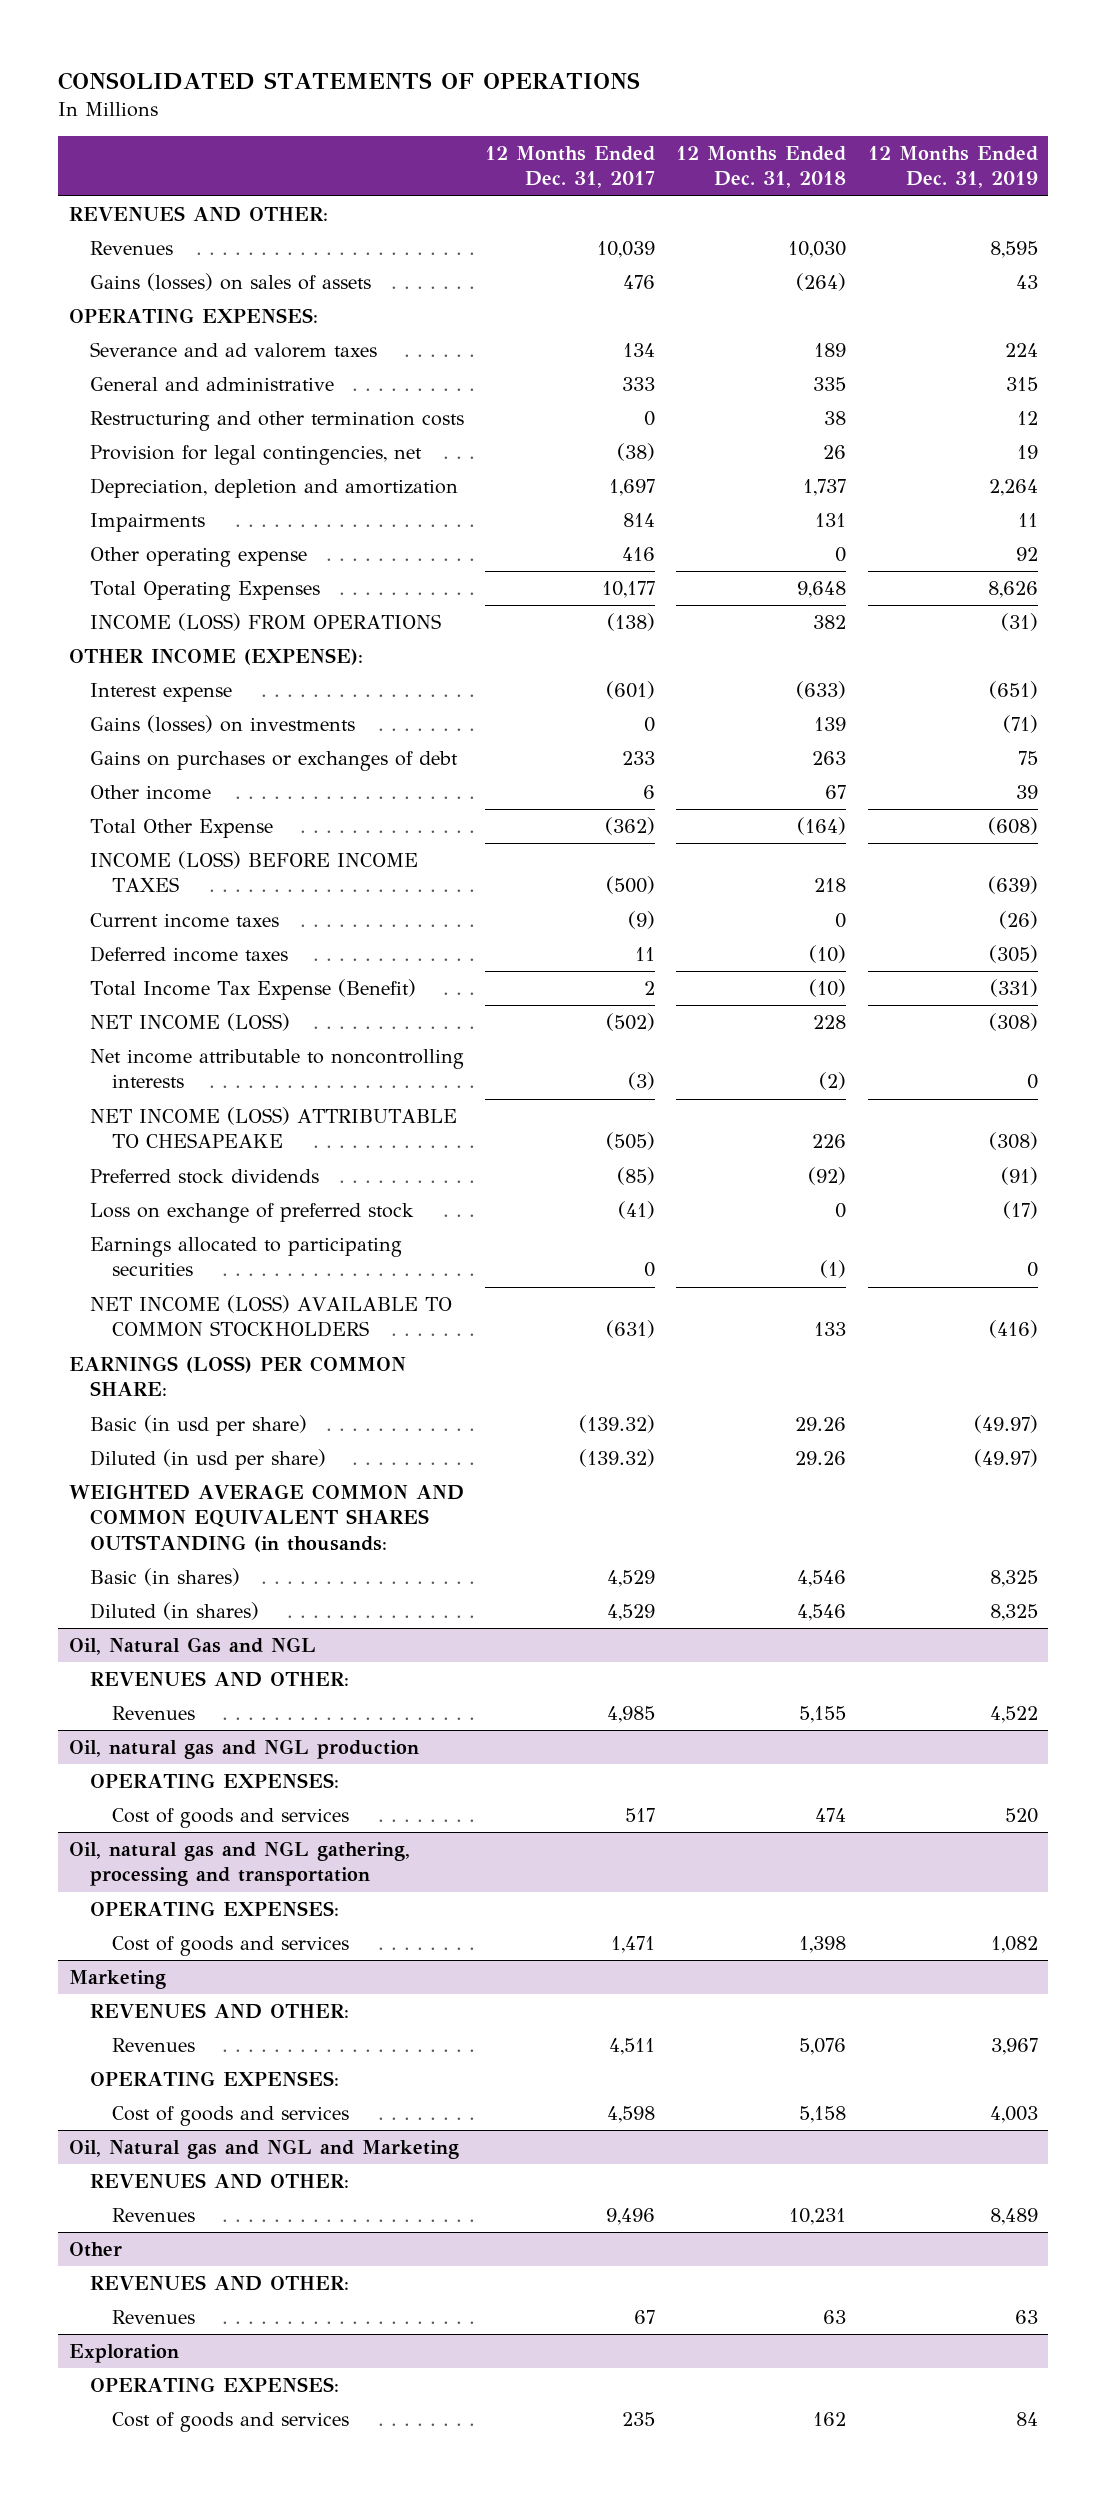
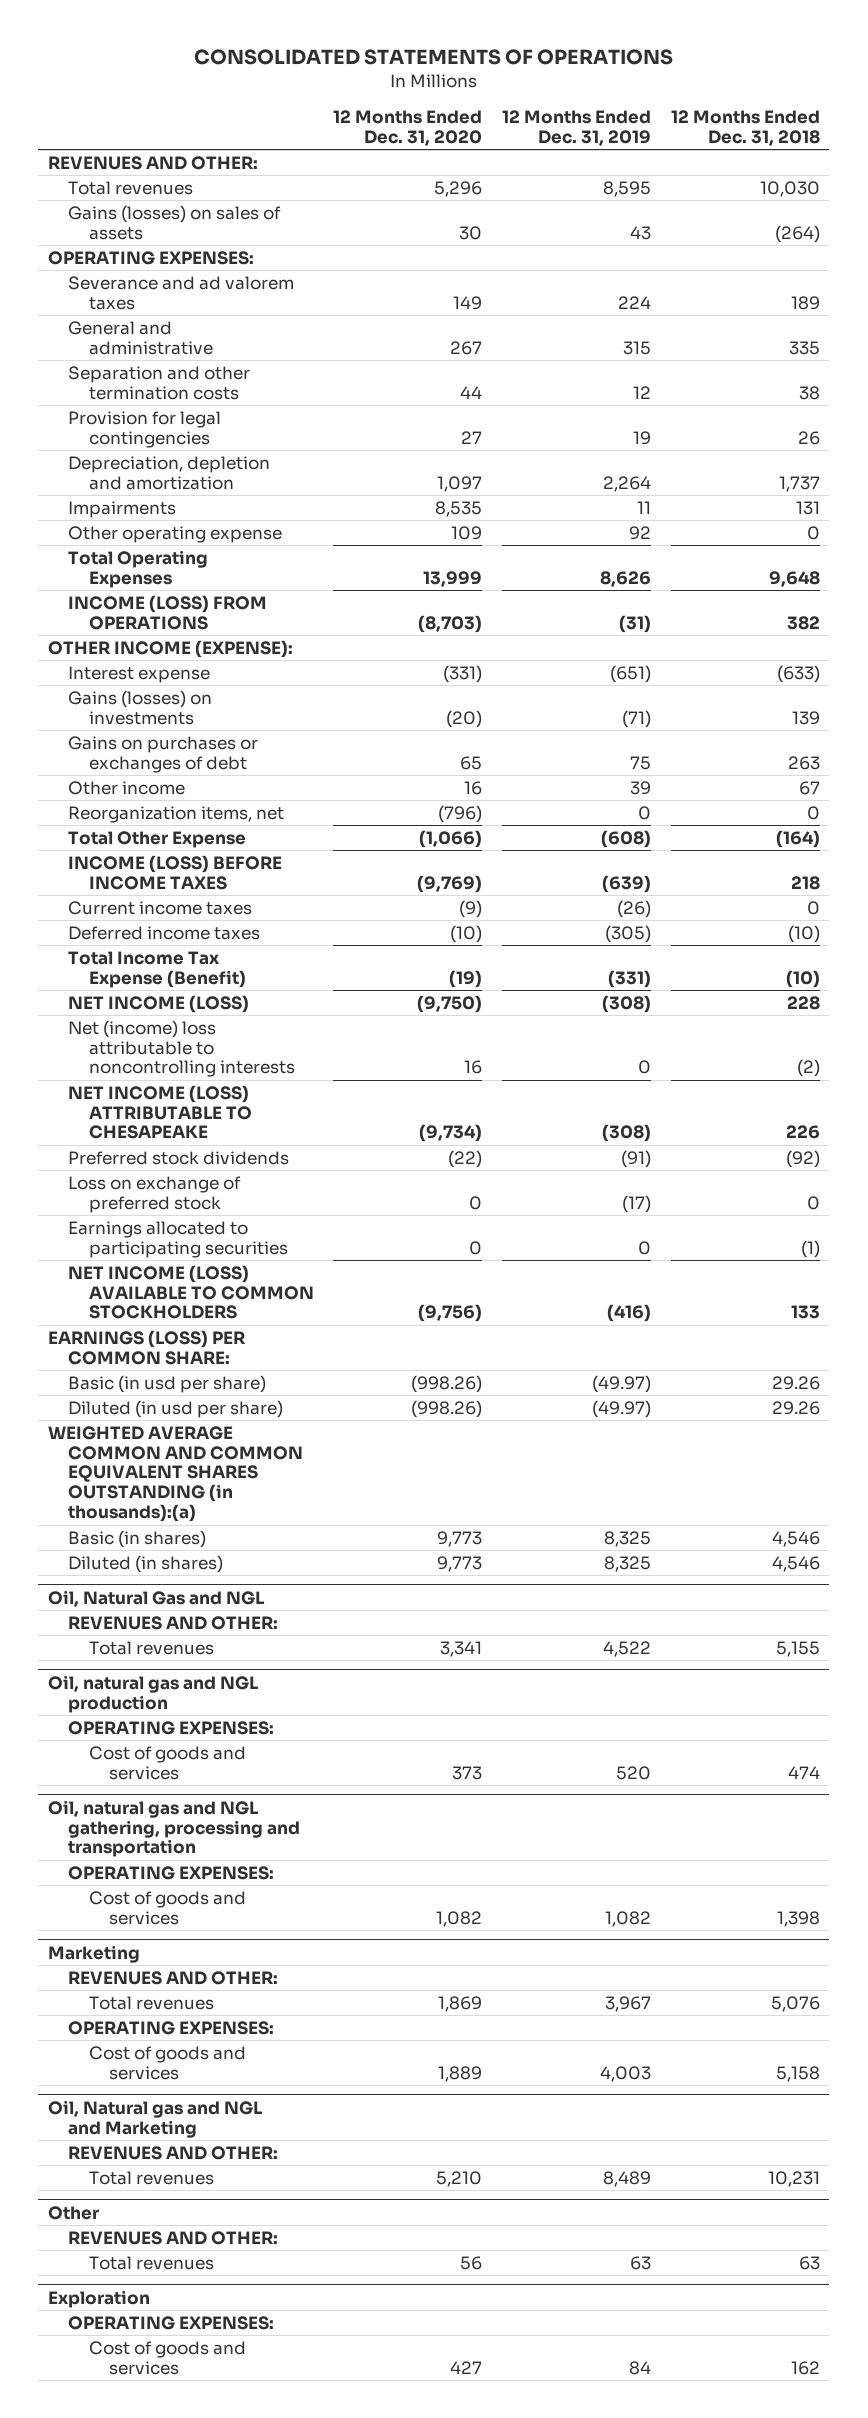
- | 12 Months Ended Dec. 31, 2017 | 12 Months Ended Dec. 31, 2018 | 12 Months Ended Dec. 31, 2019
+ | 12 Months Ended Dec. 31, 2020 | 12 Months Ended Dec. 31, 2019 | 12 Months Ended Dec. 31, 2018
- Revenues | 10,039 | 10,030 | 8,595
+ Total revenues | 5,296 | 8,595 | 10,030
- Restructuring and other termination costs | 0 | 38 | 12
- Provision for legal contingencies, net | (38) | 26 | 19
+ Separation and other termination costs | 44 | 12 | 38
+ Provision for legal contingencies | 27 | 19 | 26
+ Reorganization items, net | (796) | 0 | 0
- Net income attributable to noncontrolling interests | (3) | (2) | 0
+ Net (income) loss attributable to noncontrolling interests | 16 | 0 | (2)
- WEIGHTED AVERAGE COMMON AND COMMON EQUIVALENT SHARES OUTSTANDING (in thousands:
+ WEIGHTED AVERAGE COMMON AND COMMON EQUIVALENT SHARES OUTSTANDING (in thousands):(a)
@ Oil, Natural Gas and NGL
- Revenues | 4,985 | 5,155 | 4,522
+ Total revenues | 3,341 | 4,522 | 5,155
@ Marketing
- Revenues | 4,511 | 5,076 | 3,967
+ Total revenues | 1,869 | 3,967 | 5,076
@ Oil, Natural gas and NGL and Marketing
- Revenues | 9,496 | 10,231 | 8,489
+ Total revenues | 5,210 | 8,489 | 10,231
@ Other
- Revenues | 67 | 63 | 63
+ Total revenues | 56 | 63 | 63

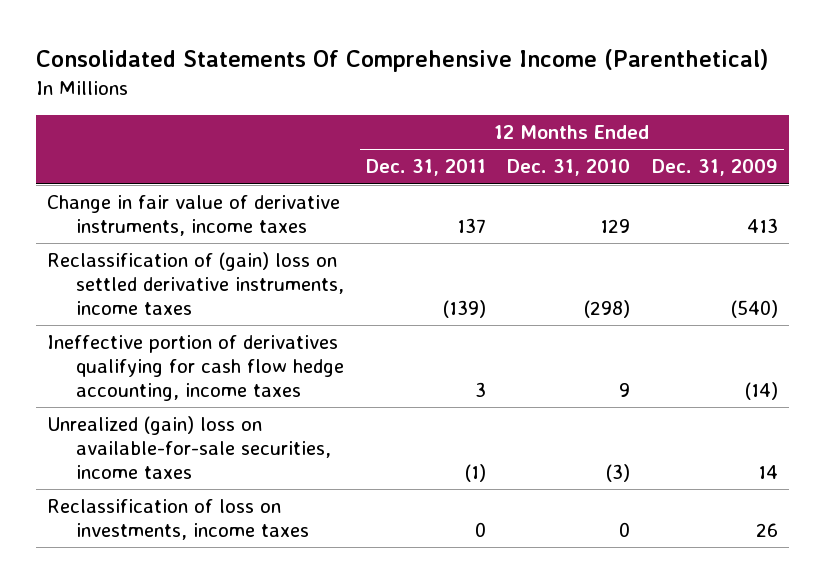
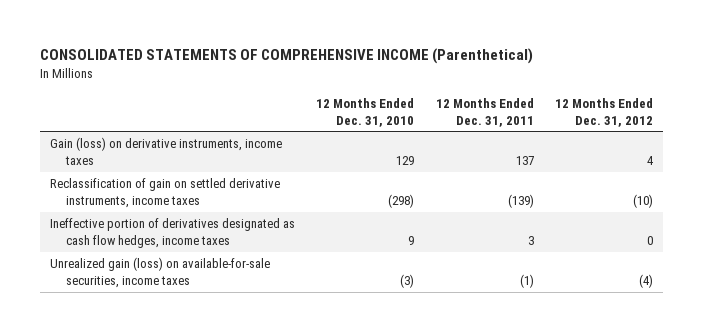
- Consolidated Statements Of Comprehensive Income (Parenthetical)
+ CONSOLIDATED STATEMENTS OF COMPREHENSIVE INCOME (Parenthetical)
- | 12 Months Ended Dec. 31, 2011 | 12 Months Ended Dec. 31, 2010 | 12 Months Ended Dec. 31, 2009
+ | 12 Months Ended Dec. 31, 2010 | 12 Months Ended Dec. 31, 2011 | 12 Months Ended Dec. 31, 2012
- Change in fair value of derivative instruments, income taxes | 137 | 129 | 413
- Reclassification of (gain) loss on settled derivative instruments, income taxes | (139) | (298) | (540)
- Ineffective portion of derivatives qualifying for cash flow hedge accounting, income taxes | 3 | 9 | (14)
- Unrealized (gain) loss on available-for-sale securities, income taxes | (1) | (3) | 14
- Reclassification of loss on investments, income taxes | 0 | 0 | 26
+ Gain (loss) on derivative instruments, income taxes | 129 | 137 | 4
+ Reclassification of gain on settled derivative instruments, income taxes | (298) | (139) | (10)
+ Ineffective portion of derivatives designated as cash flow hedges, income taxes | 9 | 3 | 0
+ Unrealized gain (loss) on available-for-sale securities, income taxes | (3) | (1) | (4)

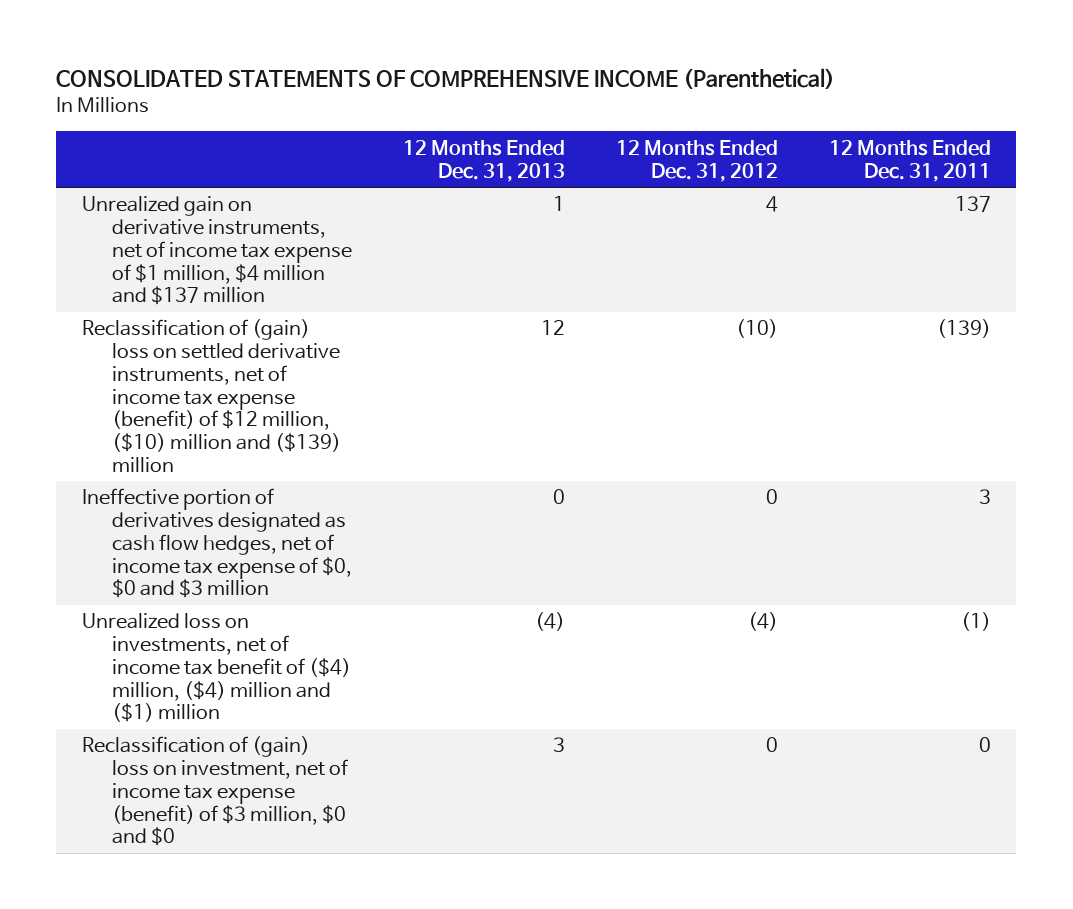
- | 12 Months Ended Dec. 31, 2010 | 12 Months Ended Dec. 31, 2011 | 12 Months Ended Dec. 31, 2012
+ | 12 Months Ended Dec. 31, 2013 | 12 Months Ended Dec. 31, 2012 | 12 Months Ended Dec. 31, 2011
- Gain (loss) on derivative instruments, income taxes | 129 | 137 | 4
- Reclassification of gain on settled derivative instruments, income taxes | (298) | (139) | (10)
- Ineffective portion of derivatives designated as cash flow hedges, income taxes | 9 | 3 | 0
- Unrealized gain (loss) on available-for-sale securities, income taxes | (3) | (1) | (4)
+ Unrealized gain on derivative instruments, net of income tax expense of $1 million, $4 million and $137 million | 1 | 4 | 137
+ Reclassification of (gain) loss on settled derivative instruments, net of income tax expense (benefit) of $12 million, ($10) million and ($139) million | 12 | (10) | (139)
+ Ineffective portion of derivatives designated as cash flow hedges, net of income tax expense of $0, $0 and $3 million | 0 | 0 | 3
+ Unrealized loss on investments, net of income tax benefit of ($4) million, ($4) million and ($1) million | (4) | (4) | (1)
+ Reclassification of (gain) loss on investment, net of income tax expense (benefit) of $3 million, $0 and $0 | 3 | 0 | 0

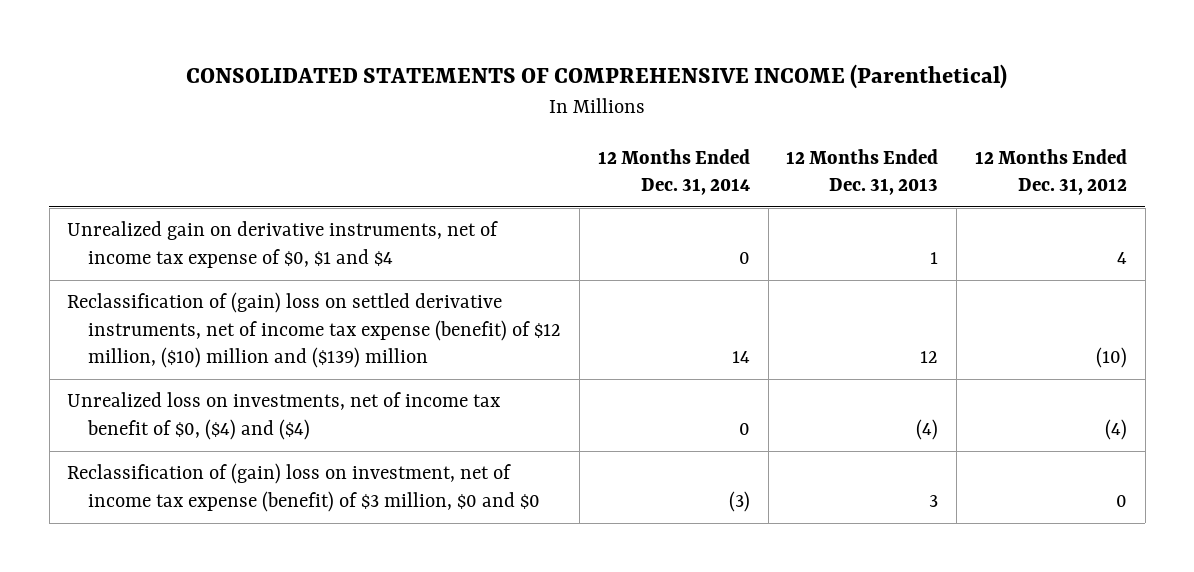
- | 12 Months Ended Dec. 31, 2013 | 12 Months Ended Dec. 31, 2012 | 12 Months Ended Dec. 31, 2011
+ | 12 Months Ended Dec. 31, 2014 | 12 Months Ended Dec. 31, 2013 | 12 Months Ended Dec. 31, 2012
- Unrealized gain on derivative instruments, net of income tax expense of $1 million, $4 million and $137 million | 1 | 4 | 137
+ Unrealized gain on derivative instruments, net of income tax expense of $0, $1 and $4 | 0 | 1 | 4
- Ineffective portion of derivatives designated as cash flow hedges, net of income tax expense of $0, $0 and $3 million | 0 | 0 | 3
- Unrealized loss on investments, net of income tax benefit of ($4) million, ($4) million and ($1) million | (4) | (4) | (1)
+ Unrealized loss on investments, net of income tax benefit of $0, ($4) and ($4) | 0 | (4) | (4)

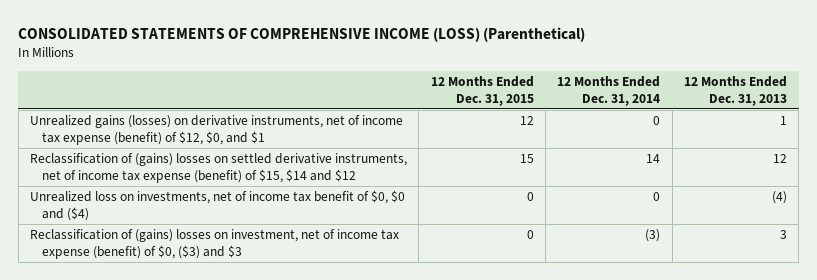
- CONSOLIDATED STATEMENTS OF COMPREHENSIVE INCOME (Parenthetical)
+ CONSOLIDATED STATEMENTS OF COMPREHENSIVE INCOME (LOSS) (Parenthetical)
- | 12 Months Ended Dec. 31, 2014 | 12 Months Ended Dec. 31, 2013 | 12 Months Ended Dec. 31, 2012
+ | 12 Months Ended Dec. 31, 2015 | 12 Months Ended Dec. 31, 2014 | 12 Months Ended Dec. 31, 2013
- Unrealized gain on derivative instruments, net of income tax expense of $0, $1 and $4 | 0 | 1 | 4
- Reclassification of (gain) loss on settled derivative instruments, net of income tax expense (benefit) of $12 million, ($10) million and ($139) million | 14 | 12 | (10)
- Unrealized loss on investments, net of income tax benefit of $0, ($4) and ($4) | 0 | (4) | (4)
- Reclassification of (gain) loss on investment, net of income tax expense (benefit) of $3 million, $0 and $0 | (3) | 3 | 0
+ Unrealized gains (losses) on derivative instruments, net of income tax expense (benefit) of $12, $0, and $1 | 12 | 0 | 1
+ Reclassification of (gains) losses on settled derivative instruments, net of income tax expense (benefit) of $15, $14 and $12 | 15 | 14 | 12
+ Unrealized loss on investments, net of income tax benefit of $0, $0 and ($4) | 0 | 0 | (4)
+ Reclassification of (gains) losses on investment, net of income tax expense (benefit) of $0, ($3) and $3 | 0 | (3) | 3

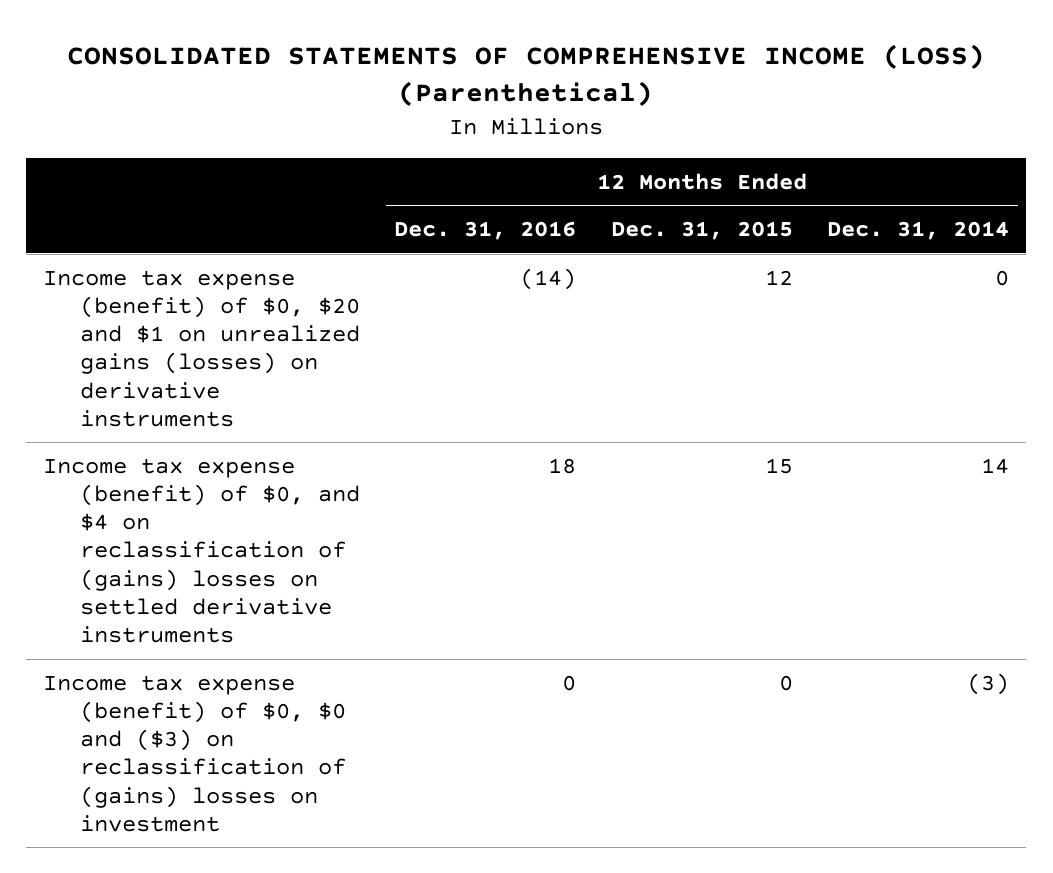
- | 12 Months Ended Dec. 31, 2015 | 12 Months Ended Dec. 31, 2014 | 12 Months Ended Dec. 31, 2013
+ | 12 Months Ended Dec. 31, 2016 | 12 Months Ended Dec. 31, 2015 | 12 Months Ended Dec. 31, 2014
- Unrealized gains (losses) on derivative instruments, net of income tax expense (benefit) of $12, $0, and $1 | 12 | 0 | 1
- Reclassification of (gains) losses on settled derivative instruments, net of income tax expense (benefit) of $15, $14 and $12 | 15 | 14 | 12
- Unrealized loss on investments, net of income tax benefit of $0, $0 and ($4) | 0 | 0 | (4)
- Reclassification of (gains) losses on investment, net of income tax expense (benefit) of $0, ($3) and $3 | 0 | (3) | 3
+ Income tax expense (benefit) of $0, $20 and $1 on unrealized gains (losses) on derivative instruments | (14) | 12 | 0
+ Income tax expense (benefit) of $0, and $4 on reclassification of (gains) losses on settled derivative instruments | 18 | 15 | 14
+ Income tax expense (benefit) of $0, $0 and ($3) on reclassification of (gains) losses on investment | 0 | 0 | (3)

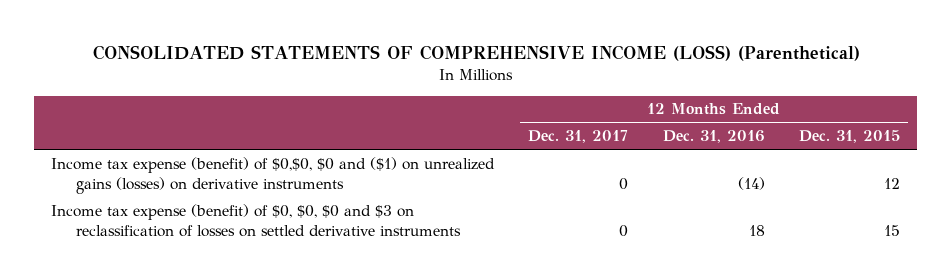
- | 12 Months Ended Dec. 31, 2016 | 12 Months Ended Dec. 31, 2015 | 12 Months Ended Dec. 31, 2014
+ | 12 Months Ended Dec. 31, 2017 | 12 Months Ended Dec. 31, 2016 | 12 Months Ended Dec. 31, 2015
- Income tax expense (benefit) of $0, $20 and $1 on unrealized gains (losses) on derivative instruments | (14) | 12 | 0
- Income tax expense (benefit) of $0, and $4 on reclassification of (gains) losses on settled derivative instruments | 18 | 15 | 14
- Income tax expense (benefit) of $0, $0 and ($3) on reclassification of (gains) losses on investment | 0 | 0 | (3)
+ Income tax expense (benefit) of $0,$0, $0 and ($1) on unrealized gains (losses) on derivative instruments | 0 | (14) | 12
+ Income tax expense (benefit) of $0, $0, $0 and $3 on reclassification of losses on settled derivative instruments | 0 | 18 | 15

